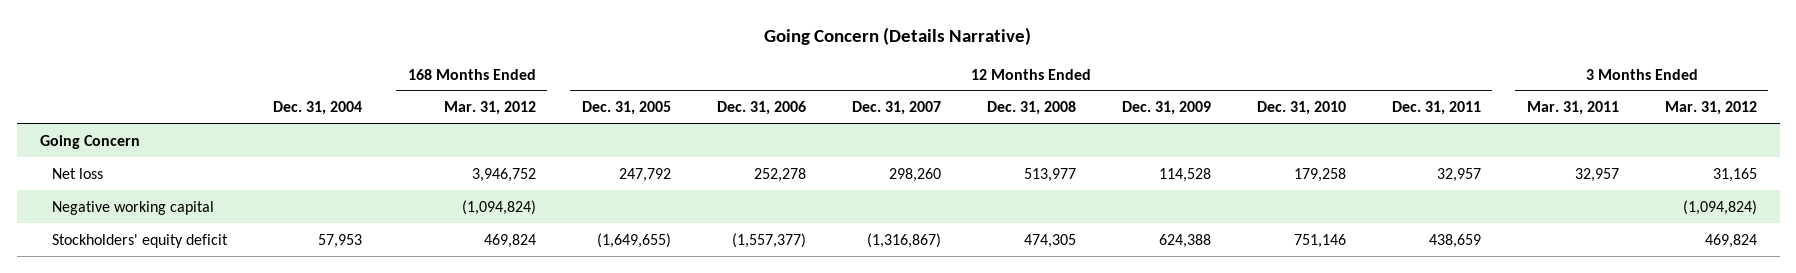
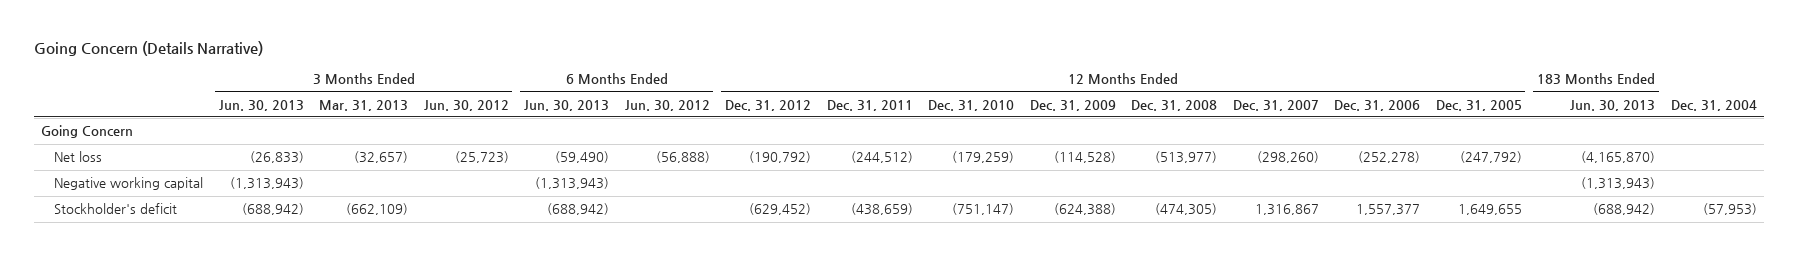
- | Dec. 31, 2004 | 168 Months Ended Mar. 31, 2012 | 12 Months Ended Dec. 31, 2005 | 12 Months Ended Dec. 31, 2006 | 12 Months Ended Dec. 31, 2007 | 12 Months Ended Dec. 31, 2008 | 12 Months Ended Dec. 31, 2009 | 12 Months Ended Dec. 31, 2010 | 12 Months Ended Dec. 31, 2011 | 3 Months Ended Mar. 31, 2011 | 3 Months Ended Mar. 31, 2012
+ | 3 Months Ended Jun. 30, 2013 | 3 Months Ended Mar. 31, 2013 | 3 Months Ended Jun. 30, 2012 | 6 Months Ended Jun. 30, 2013 | 6 Months Ended Jun. 30, 2012 | 12 Months Ended Dec. 31, 2012 | 12 Months Ended Dec. 31, 2011 | 12 Months Ended Dec. 31, 2010 | 12 Months Ended Dec. 31, 2009 | 12 Months Ended Dec. 31, 2008 | 12 Months Ended Dec. 31, 2007 | 12 Months Ended Dec. 31, 2006 | 12 Months Ended Dec. 31, 2005 | 183 Months Ended Jun. 30, 2013 | Dec. 31, 2004
- Net loss | | 3,946,752 | 247,792 | 252,278 | 298,260 | 513,977 | 114,528 | 179,258 | 32,957 | 32,957 | 31,165
+ Net loss | (26,833) | (32,657) | (25,723) | (59,490) | (56,888) | (190,792) | (244,512) | (179,259) | (114,528) | (513,977) | (298,260) | (252,278) | (247,792) | (4,165,870) |
- Stockholders' equity deficit | 57,953 | 469,824 | (1,649,655) | (1,557,377) | (1,316,867) | 474,305 | 624,388 | 751,146 | 438,659 | | 469,824
+ Stockholder's deficit | (688,942) | (662,109) | | (688,942) | | (629,452) | (438,659) | (751,147) | (624,388) | (474,305) | 1,316,867 | 1,557,377 | 1,649,655 | (688,942) | (57,953)

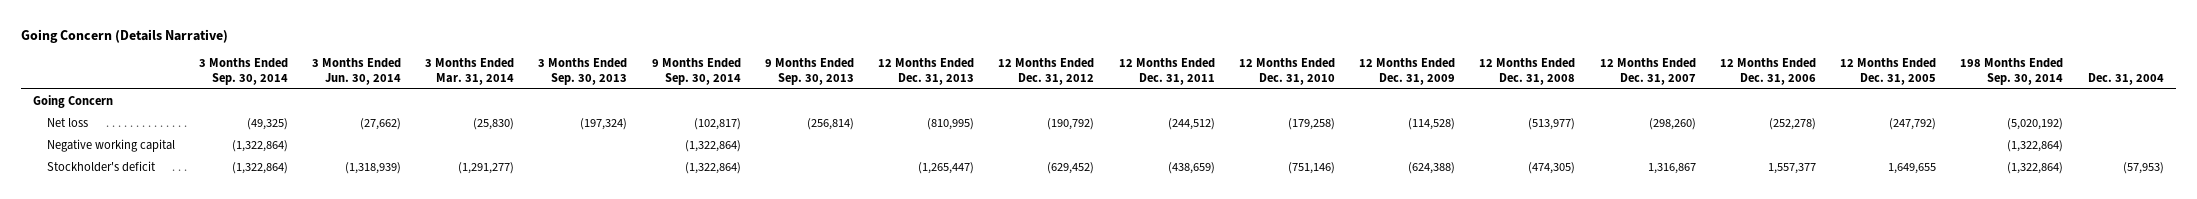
- | 3 Months Ended Jun. 30, 2013 | 3 Months Ended Mar. 31, 2013 | 3 Months Ended Jun. 30, 2012 | 6 Months Ended Jun. 30, 2013 | 6 Months Ended Jun. 30, 2012 | 12 Months Ended Dec. 31, 2012 | 12 Months Ended Dec. 31, 2011 | 12 Months Ended Dec. 31, 2010 | 12 Months Ended Dec. 31, 2009 | 12 Months Ended Dec. 31, 2008 | 12 Months Ended Dec. 31, 2007 | 12 Months Ended Dec. 31, 2006 | 12 Months Ended Dec. 31, 2005 | 183 Months Ended Jun. 30, 2013 | Dec. 31, 2004
+ | 3 Months Ended Sep. 30, 2014 | 3 Months Ended Jun. 30, 2014 | 3 Months Ended Mar. 31, 2014 | 3 Months Ended Sep. 30, 2013 | 9 Months Ended Sep. 30, 2014 | 9 Months Ended Sep. 30, 2013 | 12 Months Ended Dec. 31, 2013 | 12 Months Ended Dec. 31, 2012 | 12 Months Ended Dec. 31, 2011 | 12 Months Ended Dec. 31, 2010 | 12 Months Ended Dec. 31, 2009 | 12 Months Ended Dec. 31, 2008 | 12 Months Ended Dec. 31, 2007 | 12 Months Ended Dec. 31, 2006 | 12 Months Ended Dec. 31, 2005 | 198 Months Ended Sep. 30, 2014 | Dec. 31, 2004
- Net loss | (26,833) | (32,657) | (25,723) | (59,490) | (56,888) | (190,792) | (244,512) | (179,259) | (114,528) | (513,977) | (298,260) | (252,278) | (247,792) | (4,165,870) |
+ Net loss | (49,325) | (27,662) | (25,830) | (197,324) | (102,817) | (256,814) | (810,995) | (190,792) | (244,512) | (179,258) | (114,528) | (513,977) | (298,260) | (252,278) | (247,792) | (5,020,192) |
- Stockholder's deficit | (688,942) | (662,109) | | (688,942) | | (629,452) | (438,659) | (751,147) | (624,388) | (474,305) | 1,316,867 | 1,557,377 | 1,649,655 | (688,942) | (57,953)
+ Stockholder's deficit | (1,322,864) | (1,318,939) | (1,291,277) | | (1,322,864) | | (1,265,447) | (629,452) | (438,659) | (751,146) | (624,388) | (474,305) | 1,316,867 | 1,557,377 | 1,649,655 | (1,322,864) | (57,953)

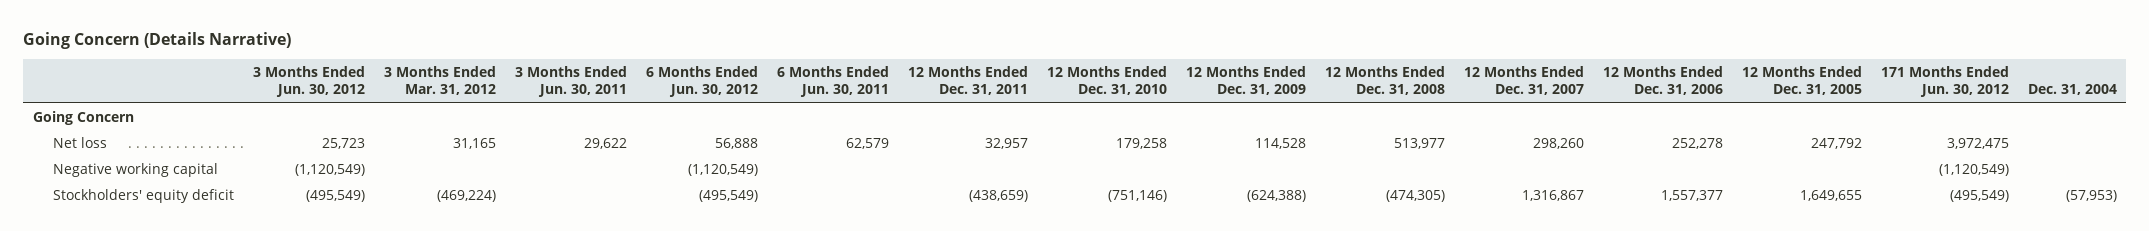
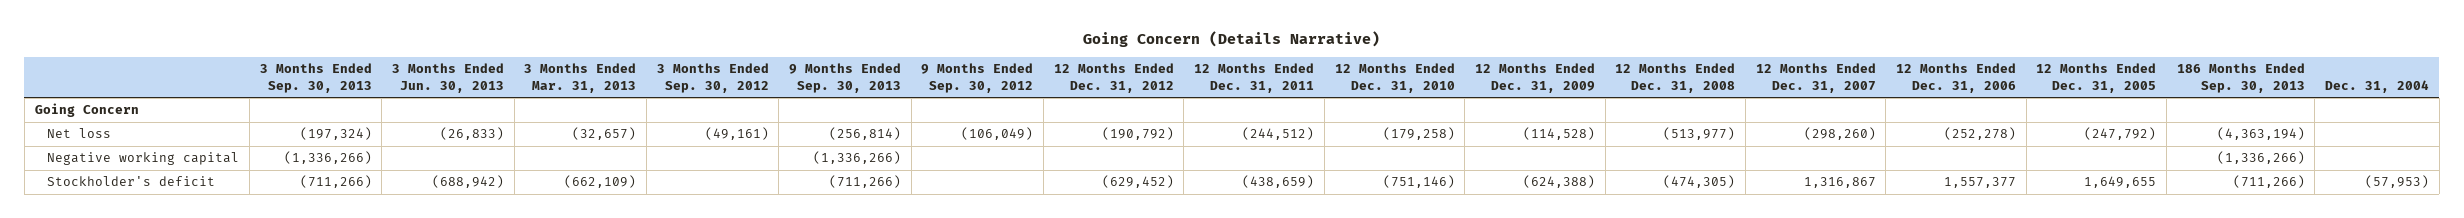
- | 3 Months Ended Jun. 30, 2012 | 3 Months Ended Mar. 31, 2012 | 3 Months Ended Jun. 30, 2011 | 6 Months Ended Jun. 30, 2012 | 6 Months Ended Jun. 30, 2011 | 12 Months Ended Dec. 31, 2011 | 12 Months Ended Dec. 31, 2010 | 12 Months Ended Dec. 31, 2009 | 12 Months Ended Dec. 31, 2008 | 12 Months Ended Dec. 31, 2007 | 12 Months Ended Dec. 31, 2006 | 12 Months Ended Dec. 31, 2005 | 171 Months Ended Jun. 30, 2012 | Dec. 31, 2004
+ | 3 Months Ended Sep. 30, 2013 | 3 Months Ended Jun. 30, 2013 | 3 Months Ended Mar. 31, 2013 | 3 Months Ended Sep. 30, 2012 | 9 Months Ended Sep. 30, 2013 | 9 Months Ended Sep. 30, 2012 | 12 Months Ended Dec. 31, 2012 | 12 Months Ended Dec. 31, 2011 | 12 Months Ended Dec. 31, 2010 | 12 Months Ended Dec. 31, 2009 | 12 Months Ended Dec. 31, 2008 | 12 Months Ended Dec. 31, 2007 | 12 Months Ended Dec. 31, 2006 | 12 Months Ended Dec. 31, 2005 | 186 Months Ended Sep. 30, 2013 | Dec. 31, 2004
- Net loss | 25,723 | 31,165 | 29,622 | 56,888 | 62,579 | 32,957 | 179,258 | 114,528 | 513,977 | 298,260 | 252,278 | 247,792 | 3,972,475 |
+ Net loss | (197,324) | (26,833) | (32,657) | (49,161) | (256,814) | (106,049) | (190,792) | (244,512) | (179,258) | (114,528) | (513,977) | (298,260) | (252,278) | (247,792) | (4,363,194) |
- Stockholders' equity deficit | (495,549) | (469,224) | | (495,549) | | (438,659) | (751,146) | (624,388) | (474,305) | 1,316,867 | 1,557,377 | 1,649,655 | (495,549) | (57,953)
+ Stockholder's deficit | (711,266) | (688,942) | (662,109) | | (711,266) | | (629,452) | (438,659) | (751,146) | (624,388) | (474,305) | 1,316,867 | 1,557,377 | 1,649,655 | (711,266) | (57,953)

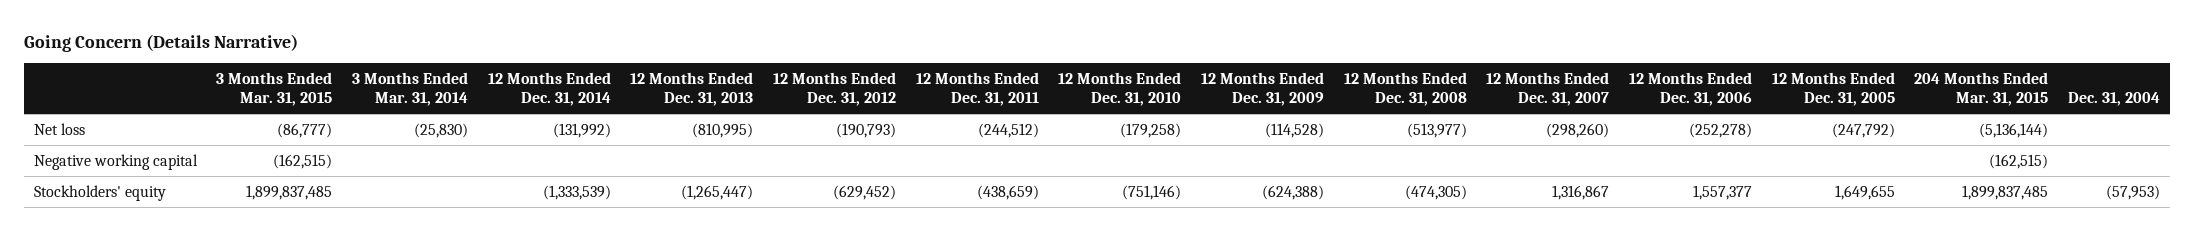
- | 3 Months Ended Sep. 30, 2013 | 3 Months Ended Jun. 30, 2013 | 3 Months Ended Mar. 31, 2013 | 3 Months Ended Sep. 30, 2012 | 9 Months Ended Sep. 30, 2013 | 9 Months Ended Sep. 30, 2012 | 12 Months Ended Dec. 31, 2012 | 12 Months Ended Dec. 31, 2011 | 12 Months Ended Dec. 31, 2010 | 12 Months Ended Dec. 31, 2009 | 12 Months Ended Dec. 31, 2008 | 12 Months Ended Dec. 31, 2007 | 12 Months Ended Dec. 31, 2006 | 12 Months Ended Dec. 31, 2005 | 186 Months Ended Sep. 30, 2013 | Dec. 31, 2004
+ | 3 Months Ended Mar. 31, 2015 | 3 Months Ended Mar. 31, 2014 | 12 Months Ended Dec. 31, 2014 | 12 Months Ended Dec. 31, 2013 | 12 Months Ended Dec. 31, 2012 | 12 Months Ended Dec. 31, 2011 | 12 Months Ended Dec. 31, 2010 | 12 Months Ended Dec. 31, 2009 | 12 Months Ended Dec. 31, 2008 | 12 Months Ended Dec. 31, 2007 | 12 Months Ended Dec. 31, 2006 | 12 Months Ended Dec. 31, 2005 | 204 Months Ended Mar. 31, 2015 | Dec. 31, 2004
- Going Concern
- Net loss | (197,324) | (26,833) | (32,657) | (49,161) | (256,814) | (106,049) | (190,792) | (244,512) | (179,258) | (114,528) | (513,977) | (298,260) | (252,278) | (247,792) | (4,363,194) |
+ Net loss | (86,777) | (25,830) | (131,992) | (810,995) | (190,793) | (244,512) | (179,258) | (114,528) | (513,977) | (298,260) | (252,278) | (247,792) | (5,136,144) |
- Stockholder's deficit | (711,266) | (688,942) | (662,109) | | (711,266) | | (629,452) | (438,659) | (751,146) | (624,388) | (474,305) | 1,316,867 | 1,557,377 | 1,649,655 | (711,266) | (57,953)
+ Stockholders' equity | 1,899,837,485 | | (1,333,539) | (1,265,447) | (629,452) | (438,659) | (751,146) | (624,388) | (474,305) | 1,316,867 | 1,557,377 | 1,649,655 | 1,899,837,485 | (57,953)

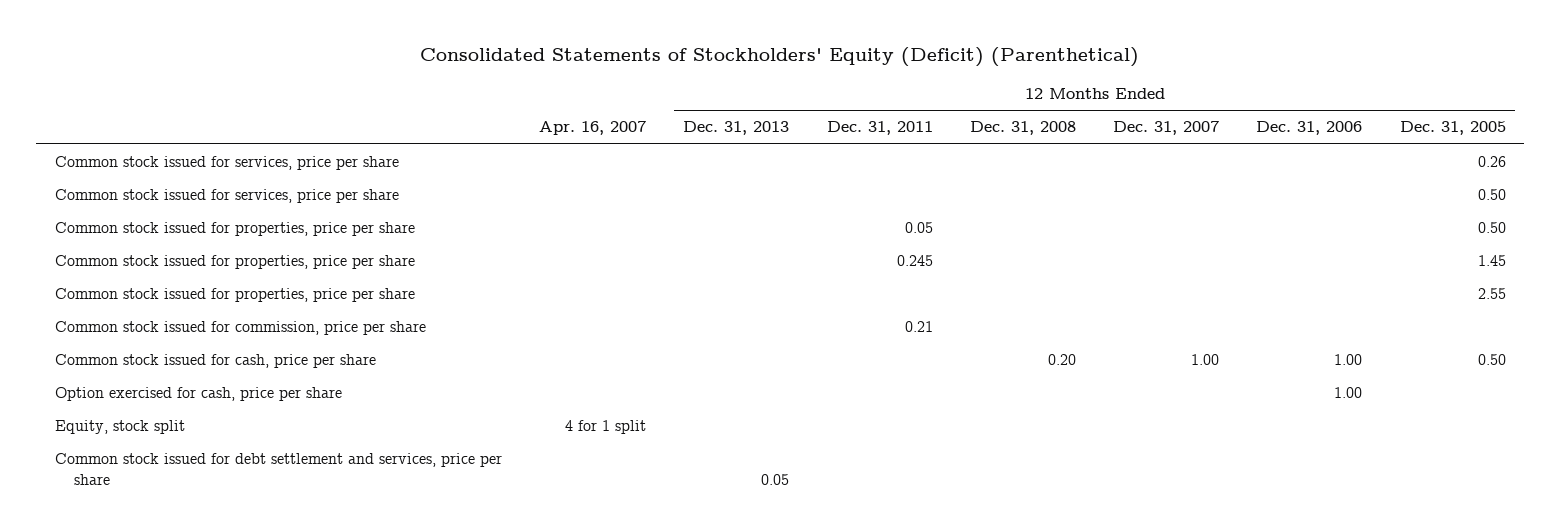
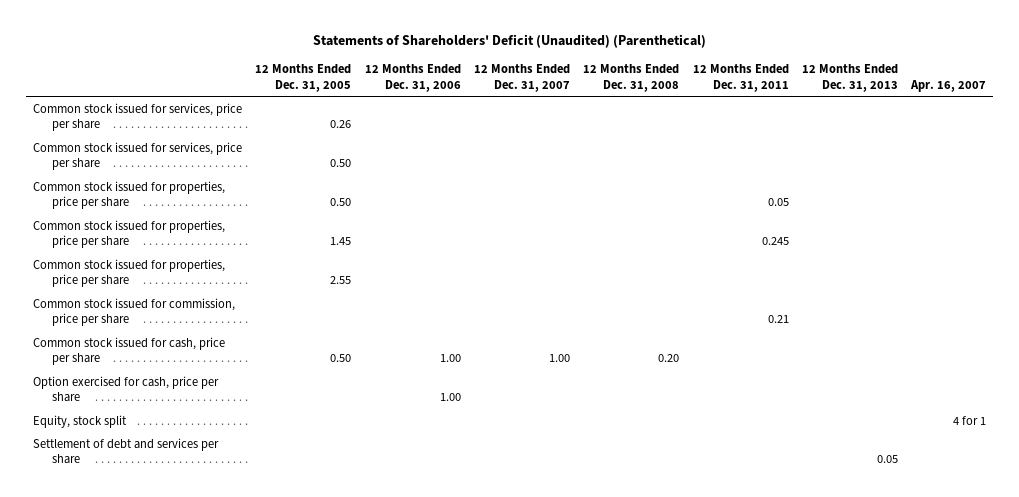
- Consolidated Statements of Stockholders' Equity (Deficit) (Parenthetical)
+ Statements of Shareholders' Deficit (Unaudited) (Parenthetical)
- | Apr. 16, 2007 | 12 Months Ended Dec. 31, 2013 | 12 Months Ended Dec. 31, 2011 | 12 Months Ended Dec. 31, 2008 | 12 Months Ended Dec. 31, 2007 | 12 Months Ended Dec. 31, 2006 | 12 Months Ended Dec. 31, 2005
+ | 12 Months Ended Dec. 31, 2005 | 12 Months Ended Dec. 31, 2006 | 12 Months Ended Dec. 31, 2007 | 12 Months Ended Dec. 31, 2008 | 12 Months Ended Dec. 31, 2011 | 12 Months Ended Dec. 31, 2013 | Apr. 16, 2007
- Equity, stock split | 4 for 1 split | | | | | |
- Common stock issued for debt settlement and services, price per share | | 0.05 | | | | |
+ Equity, stock split | | | | | | | 4 for 1
+ Settlement of debt and services per share | | | | | | 0.05 |

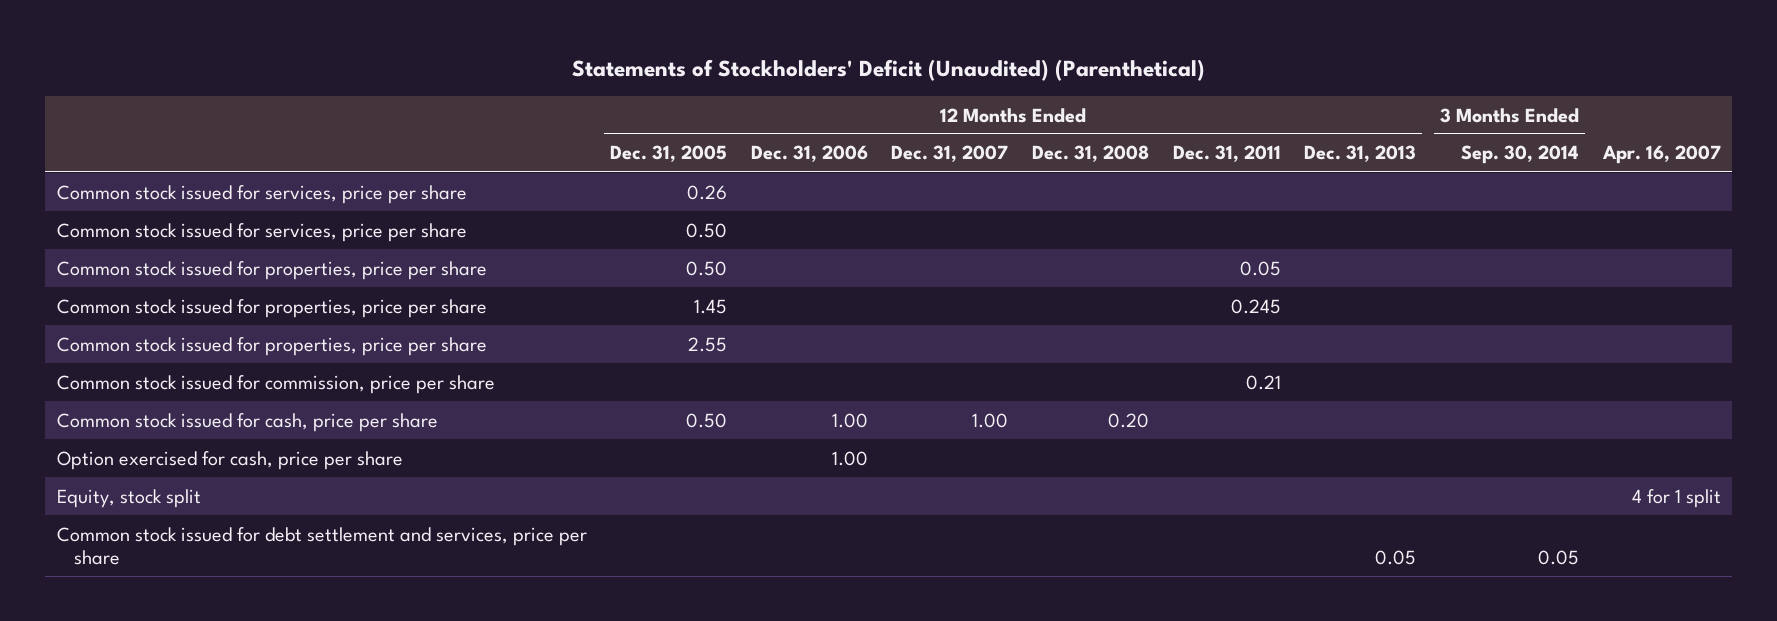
- Statements of Shareholders' Deficit (Unaudited) (Parenthetical)
+ Statements of Stockholders' Deficit (Unaudited) (Parenthetical)
- | 12 Months Ended Dec. 31, 2005 | 12 Months Ended Dec. 31, 2006 | 12 Months Ended Dec. 31, 2007 | 12 Months Ended Dec. 31, 2008 | 12 Months Ended Dec. 31, 2011 | 12 Months Ended Dec. 31, 2013 | Apr. 16, 2007
+ | 12 Months Ended Dec. 31, 2005 | 12 Months Ended Dec. 31, 2006 | 12 Months Ended Dec. 31, 2007 | 12 Months Ended Dec. 31, 2008 | 12 Months Ended Dec. 31, 2011 | 12 Months Ended Dec. 31, 2013 | 3 Months Ended Sep. 30, 2014 | Apr. 16, 2007
- Equity, stock split | | | | | | | 4 for 1
- Settlement of debt and services per share | | | | | | 0.05 |
+ Equity, stock split | | | | | | | | 4 for 1 split
+ Common stock issued for debt settlement and services, price per share | | | | | | 0.05 | 0.05 |

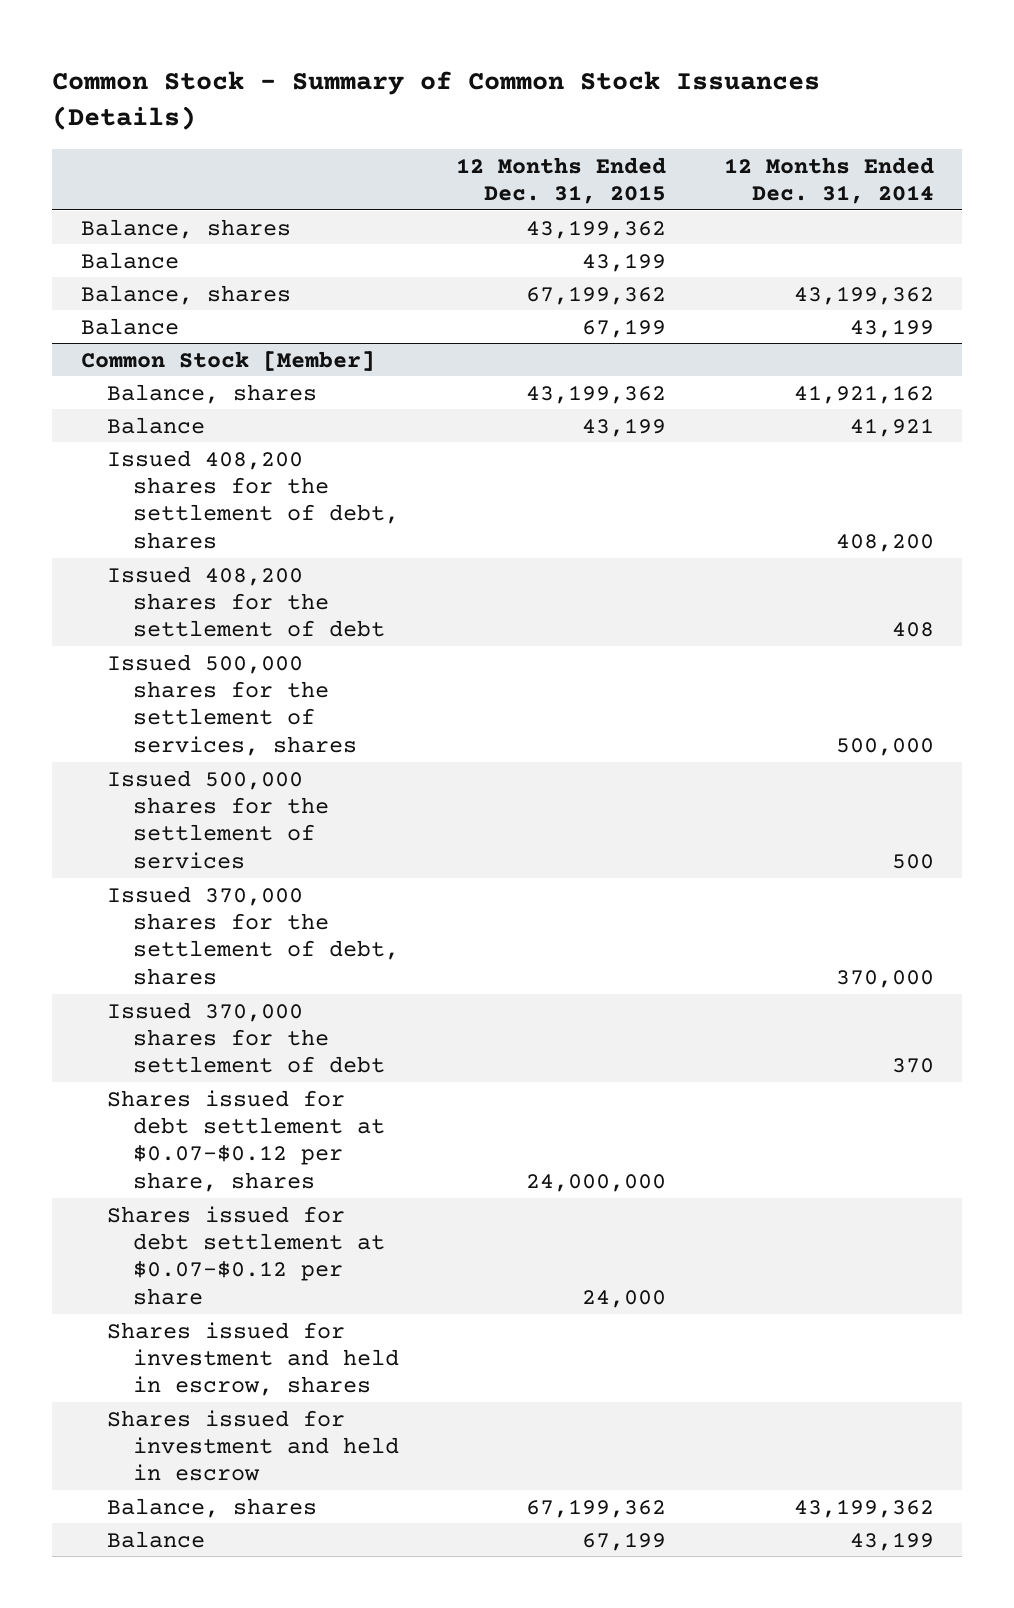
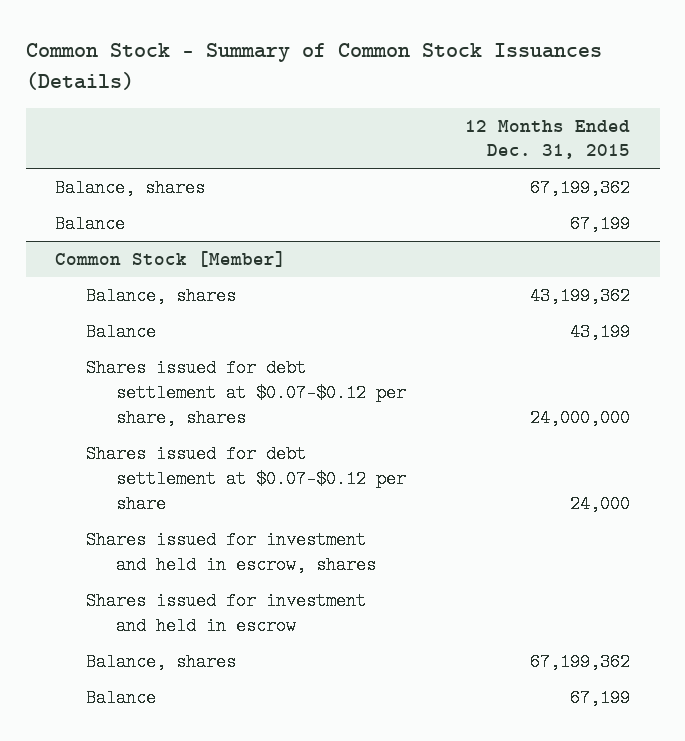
- | 12 Months Ended Dec. 31, 2015 | 12 Months Ended Dec. 31, 2014
+ | 12 Months Ended Dec. 31, 2015
- Balance, shares | 43,199,362 |
- Balance | 43,199 |
@ Common Stock [Member]
- Issued 408,200 shares for the settlement of debt, shares | | 408,200
- Issued 408,200 shares for the settlement of debt | | 408
- Issued 500,000 shares for the settlement of services, shares | | 500,000
- Issued 500,000 shares for the settlement of services | | 500
- Issued 370,000 shares for the settlement of debt, shares | | 370,000
- Issued 370,000 shares for the settlement of debt | | 370

